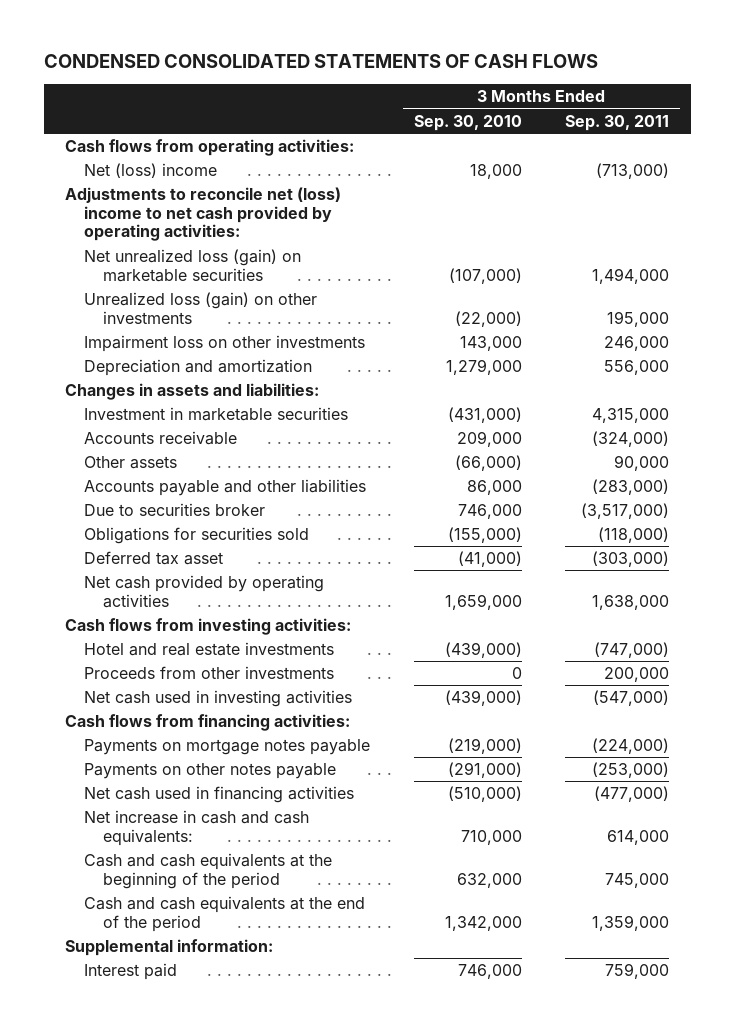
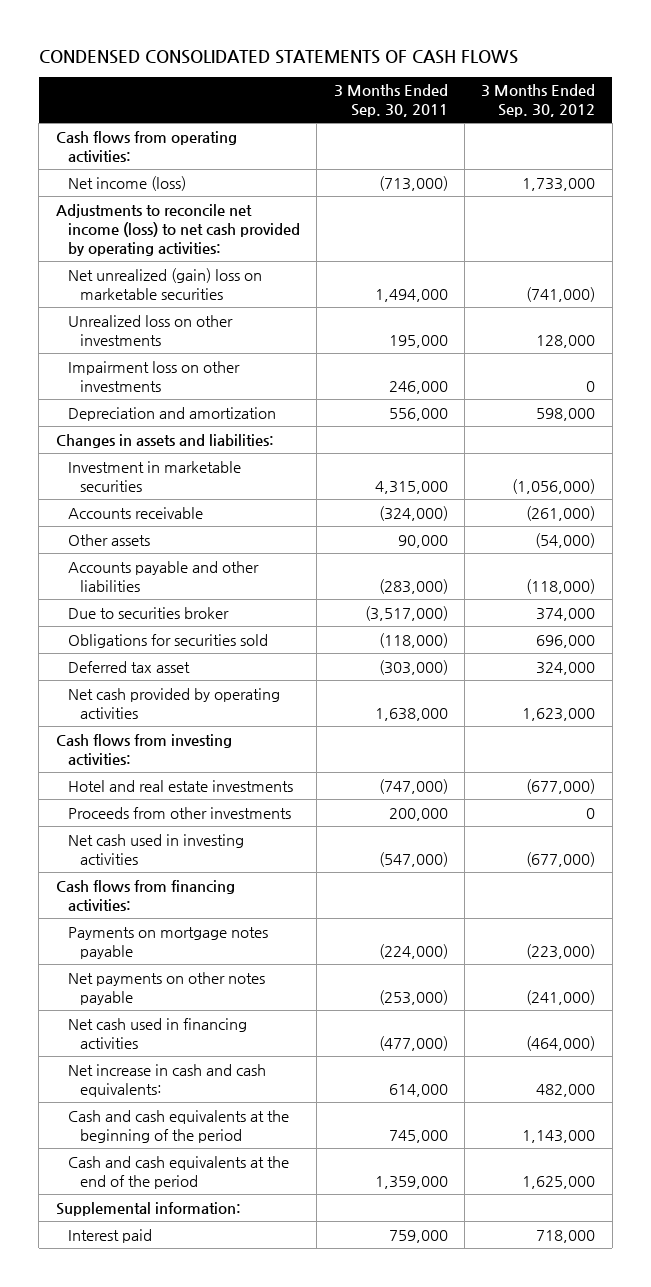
- | 3 Months Ended Sep. 30, 2010 | 3 Months Ended Sep. 30, 2011
+ | 3 Months Ended Sep. 30, 2011 | 3 Months Ended Sep. 30, 2012
- Net (loss) income | 18,000 | (713,000)
- Adjustments to reconcile net (loss) income to net cash provided by operating activities:
- Net unrealized loss (gain) on marketable securities | (107,000) | 1,494,000
- Unrealized loss (gain) on other investments | (22,000) | 195,000
+ Net income (loss) | (713,000) | 1,733,000
+ Adjustments to reconcile net income (loss) to net cash provided by operating activities:
+ Net unrealized (gain) loss on marketable securities | 1,494,000 | (741,000)
+ Unrealized loss on other investments | 195,000 | 128,000
- Payments on other notes payable | (291,000) | (253,000)
+ Net payments on other notes payable | (253,000) | (241,000)

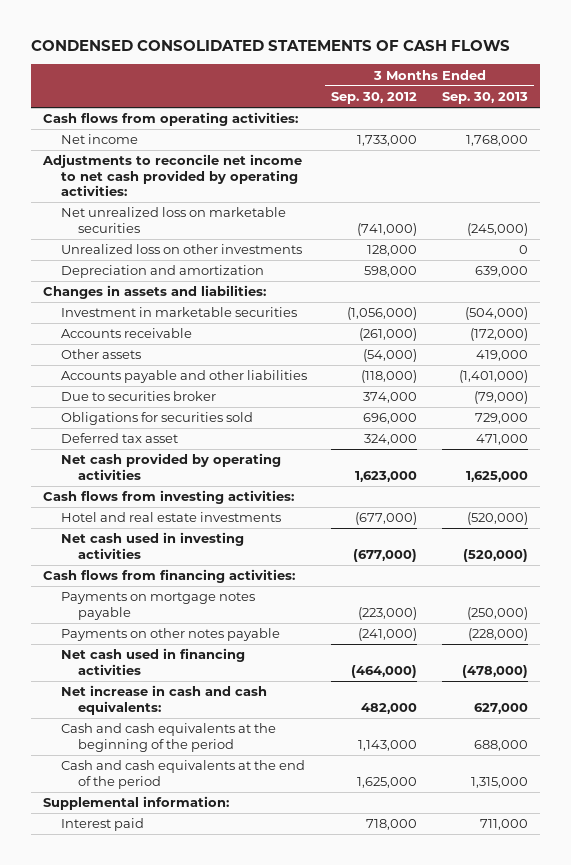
- | 3 Months Ended Sep. 30, 2011 | 3 Months Ended Sep. 30, 2012
+ | 3 Months Ended Sep. 30, 2012 | 3 Months Ended Sep. 30, 2013
- Net income (loss) | (713,000) | 1,733,000
- Adjustments to reconcile net income (loss) to net cash provided by operating activities:
- Net unrealized (gain) loss on marketable securities | 1,494,000 | (741,000)
+ Net income | 1,733,000 | 1,768,000
+ Adjustments to reconcile net income to net cash provided by operating activities:
+ Net unrealized loss on marketable securities | (741,000) | (245,000)
- Impairment loss on other investments | 246,000 | 0
- Proceeds from other investments | 200,000 | 0
- Net payments on other notes payable | (253,000) | (241,000)
+ Payments on other notes payable | (241,000) | (228,000)

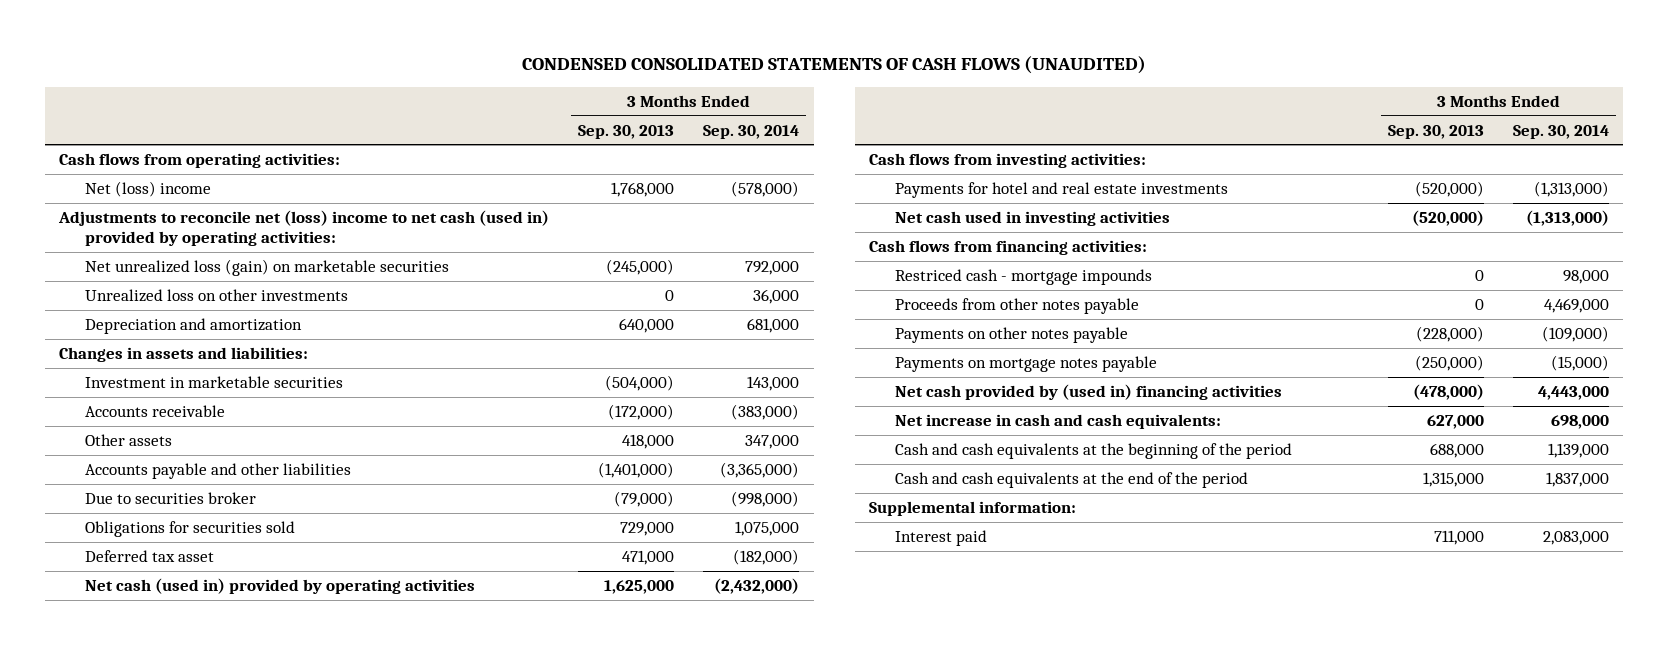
- CONDENSED CONSOLIDATED STATEMENTS OF CASH FLOWS
+ CONDENSED CONSOLIDATED STATEMENTS OF CASH FLOWS (UNAUDITED)
- | 3 Months Ended Sep. 30, 2012 | 3 Months Ended Sep. 30, 2013
+ | 3 Months Ended Sep. 30, 2013 | 3 Months Ended Sep. 30, 2014
- Net income | 1,733,000 | 1,768,000
- Adjustments to reconcile net income to net cash provided by operating activities:
- Net unrealized loss on marketable securities | (741,000) | (245,000)
+ Net (loss) income | 1,768,000 | (578,000)
+ Adjustments to reconcile net (loss) income to net cash (used in) provided by operating activities:
+ Net unrealized loss (gain) on marketable securities | (245,000) | 792,000
- Depreciation and amortization | 598,000 | 639,000
+ Depreciation and amortization | 640,000 | 681,000
- Other assets | (54,000) | 419,000
+ Other assets | 418,000 | 347,000
- Net cash provided by operating activities | 1,623,000 | 1,625,000
+ Net cash (used in) provided by operating activities | 1,625,000 | (2,432,000)
- Hotel and real estate investments | (677,000) | (520,000)
+ Payments for hotel and real estate investments | (520,000) | (1,313,000)
+ Restriced cash - mortgage impounds | 0 | 98,000
+ Proceeds from other notes payable | 0 | 4,469,000
- Net cash used in financing activities | (464,000) | (478,000)
moved down: Payments on mortgage notes payable | (250,000) | (15,000)
+ Net cash provided by (used in) financing activities | (478,000) | 4,443,000

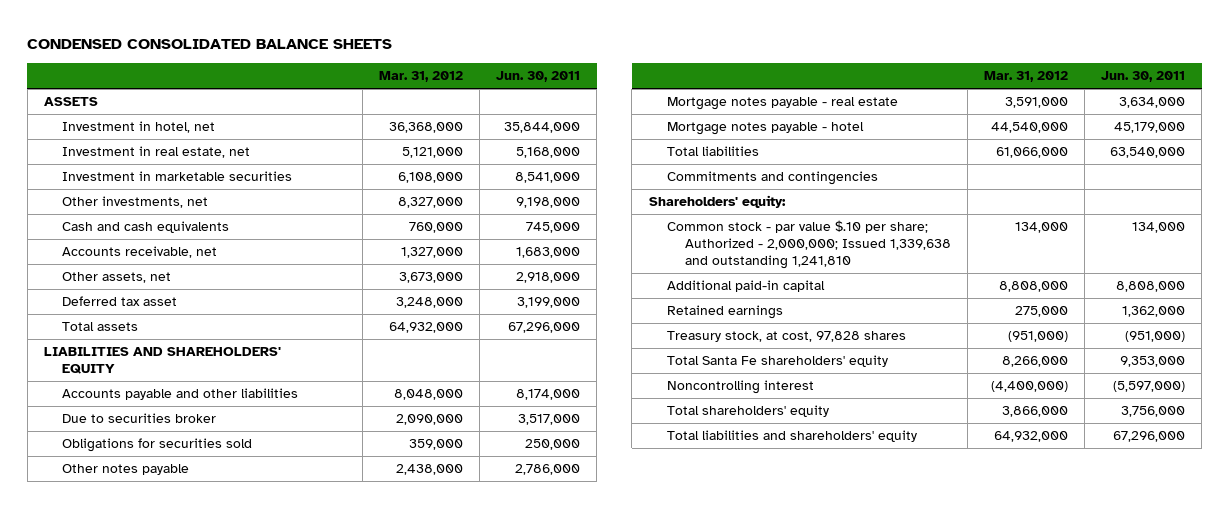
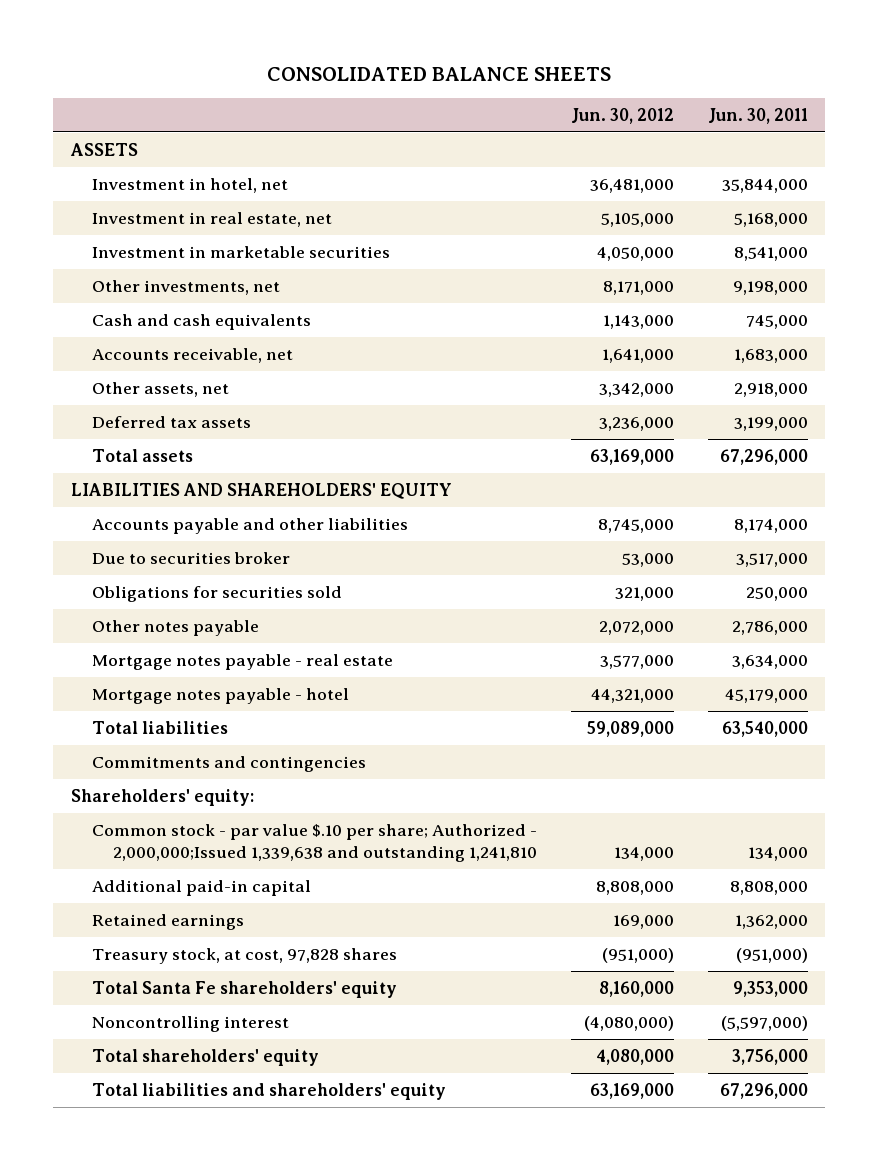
- CONDENSED CONSOLIDATED BALANCE SHEETS
+ CONSOLIDATED BALANCE SHEETS
- | Mar. 31, 2012 | Jun. 30, 2011
+ | Jun. 30, 2012 | Jun. 30, 2011
- Deferred tax asset | 3,248,000 | 3,199,000
+ Deferred tax assets | 3,236,000 | 3,199,000
- Common stock - par value $.10 per share; Authorized - 2,000,000; Issued 1,339,638 and outstanding 1,241,810 | 134,000 | 134,000
+ Common stock - par value $.10 per share; Authorized - 2,000,000;Issued 1,339,638 and outstanding 1,241,810 | 134,000 | 134,000

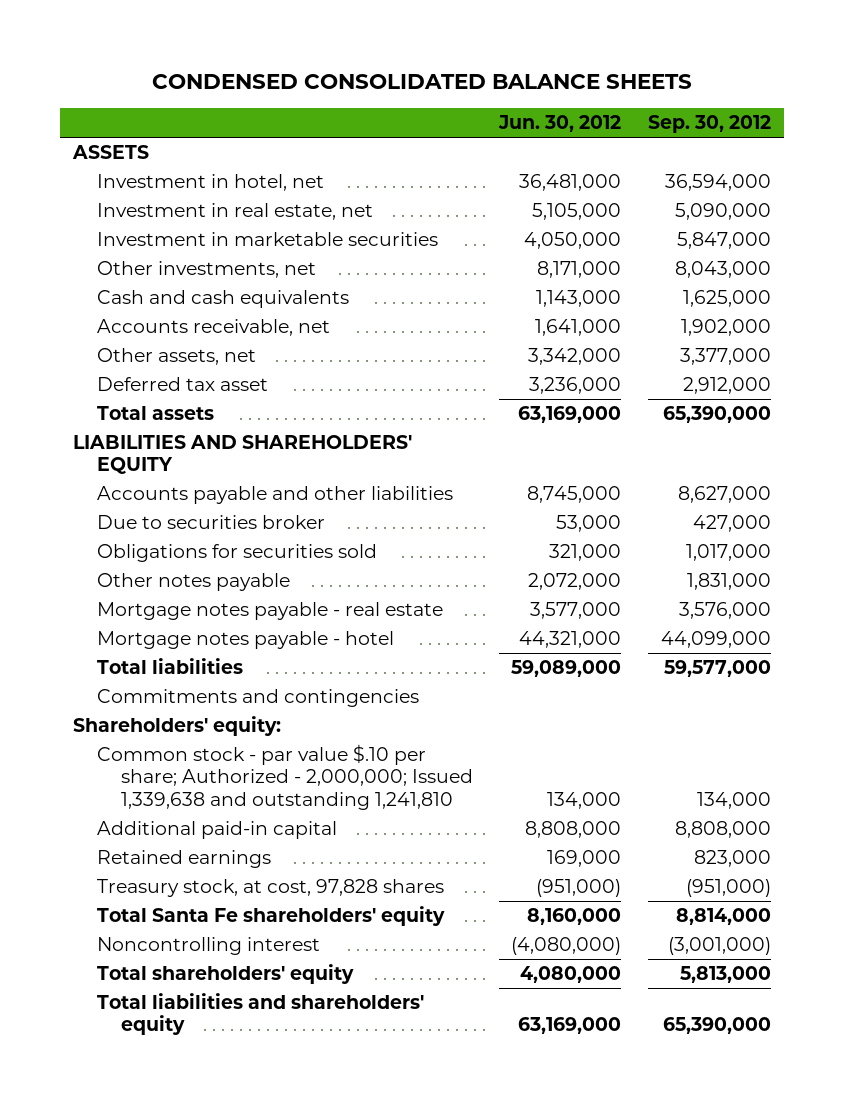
- CONSOLIDATED BALANCE SHEETS
+ CONDENSED CONSOLIDATED BALANCE SHEETS
- | Jun. 30, 2012 | Jun. 30, 2011
+ | Jun. 30, 2012 | Sep. 30, 2012
- Deferred tax assets | 3,236,000 | 3,199,000
+ Deferred tax asset | 3,236,000 | 2,912,000
- Common stock - par value $.10 per share; Authorized - 2,000,000;Issued 1,339,638 and outstanding 1,241,810 | 134,000 | 134,000
+ Common stock - par value $.10 per share; Authorized - 2,000,000; Issued 1,339,638 and outstanding 1,241,810 | 134,000 | 134,000

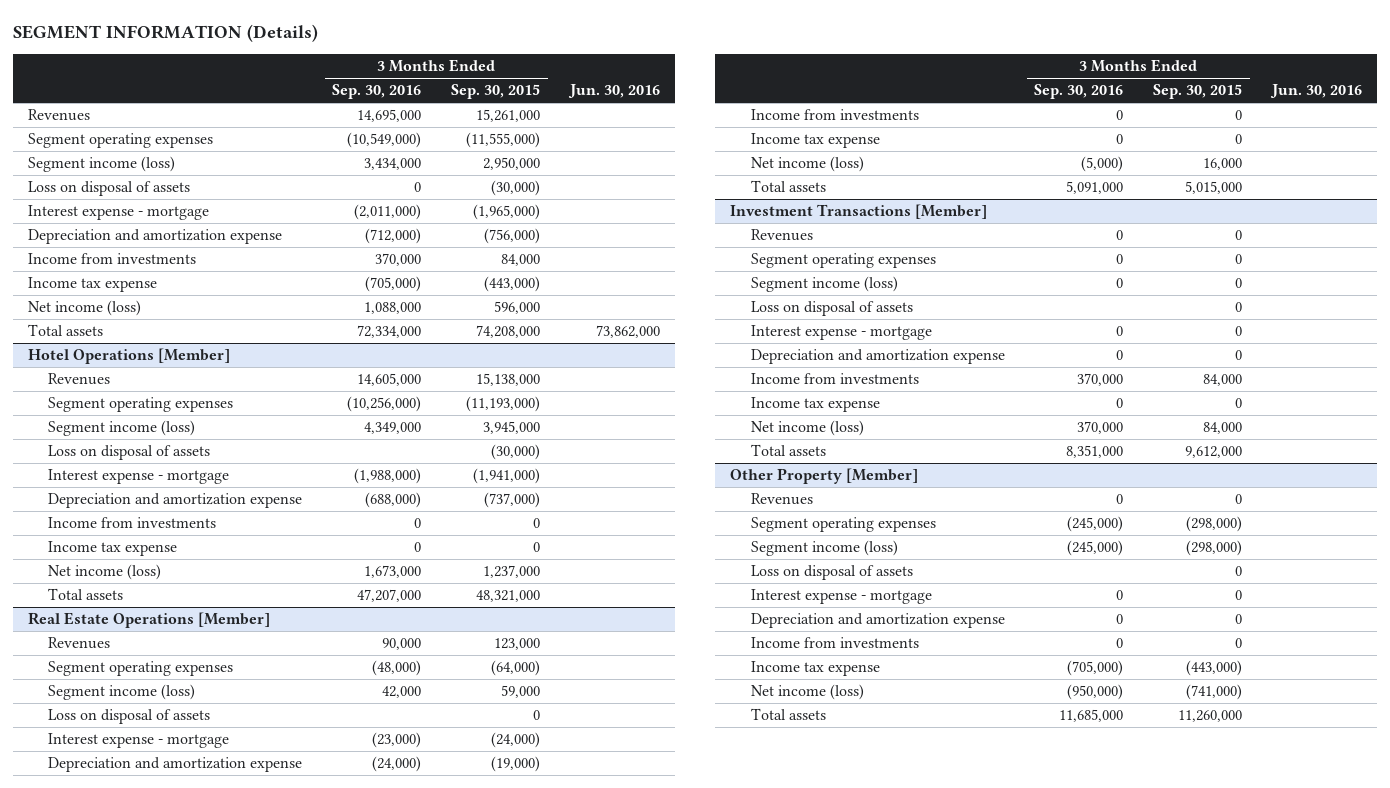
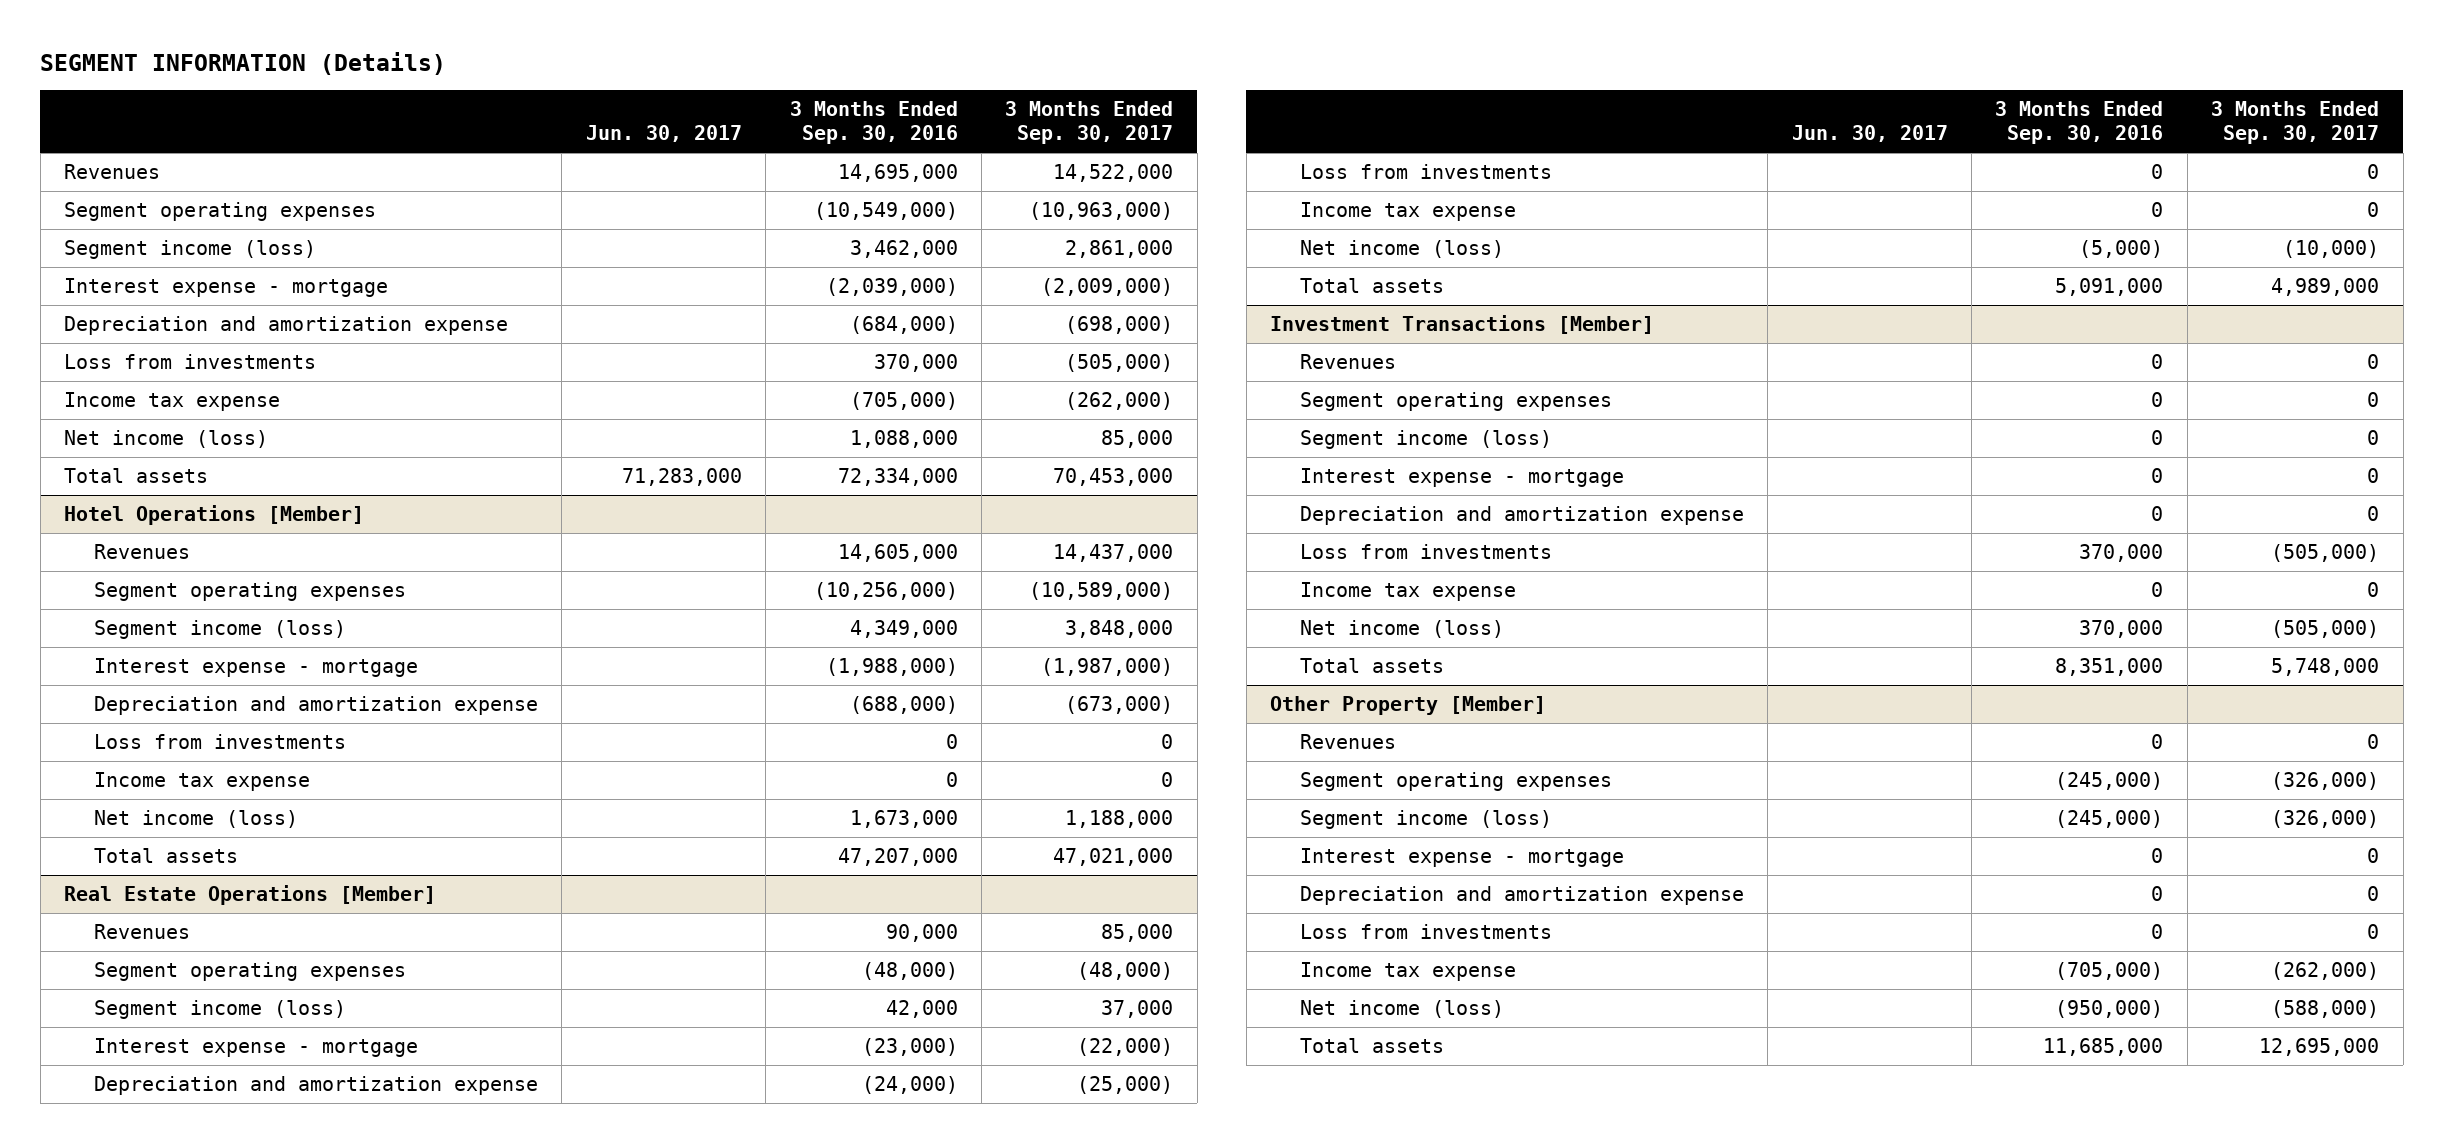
- | 3 Months Ended Sep. 30, 2016 | 3 Months Ended Sep. 30, 2015 | Jun. 30, 2016
+ | Jun. 30, 2017 | 3 Months Ended Sep. 30, 2016 | 3 Months Ended Sep. 30, 2017
- Segment income (loss) | 3,434,000 | 2,950,000 |
- Loss on disposal of assets | 0 | (30,000) |
- Interest expense - mortgage | (2,011,000) | (1,965,000) |
- Depreciation and amortization expense | (712,000) | (756,000) |
- Income from investments | 370,000 | 84,000 |
+ Segment income (loss) | | 3,462,000 | 2,861,000
+ Interest expense - mortgage | | (2,039,000) | (2,009,000)
+ Depreciation and amortization expense | | (684,000) | (698,000)
+ Loss from investments | | 370,000 | (505,000)
@ Hotel Operations [Member]
- Loss on disposal of assets | | (30,000) |
- Income from investments | 0 | 0 |
+ Loss from investments | | 0 | 0
@ Real Estate Operations [Member]
- Loss on disposal of assets | | 0 |
- Income from investments | 0 | 0 |
+ Loss from investments | | 0 | 0
@ Investment Transactions [Member]
- Loss on disposal of assets | | 0 |
- Income from investments | 370,000 | 84,000 |
+ Loss from investments | | 370,000 | (505,000)
@ Other Property [Member]
- Loss on disposal of assets | | 0 |
- Income from investments | 0 | 0 |
+ Loss from investments | | 0 | 0

